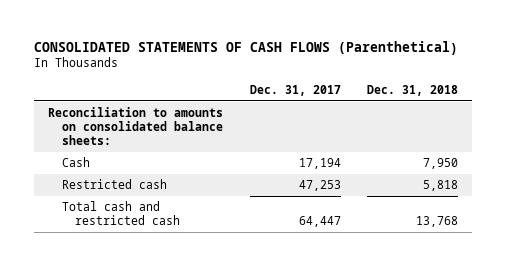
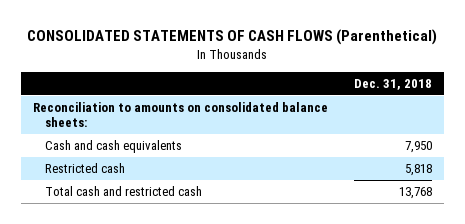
- | Dec. 31, 2017 | Dec. 31, 2018
+ | Dec. 31, 2018
- Cash | 17,194 | 7,950
+ Cash and cash equivalents | 7,950

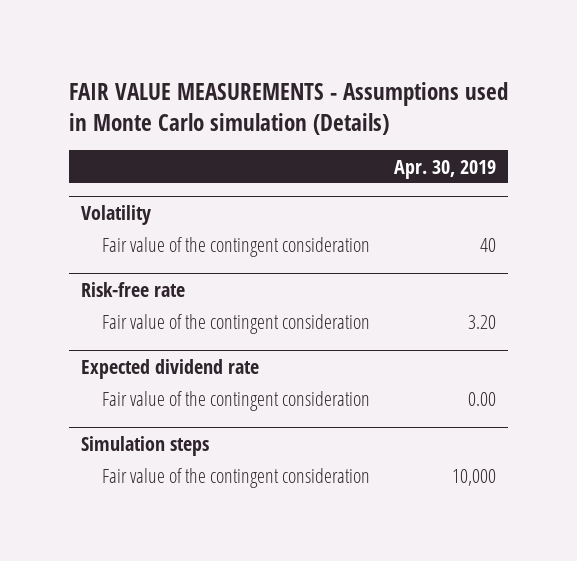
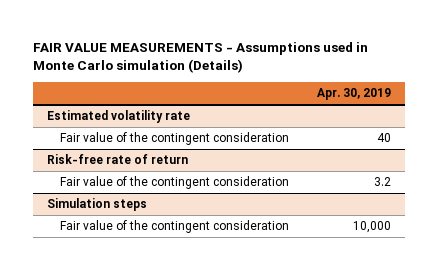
- Volatility
+ Estimated volatility rate
- Risk-free rate
- Fair value of the contingent consideration | 3.20
- Expected dividend rate
- Fair value of the contingent consideration | 0.00
+ Risk-free rate of return
+ Fair value of the contingent consideration | 3.2

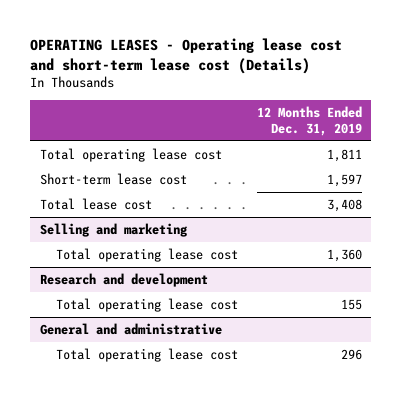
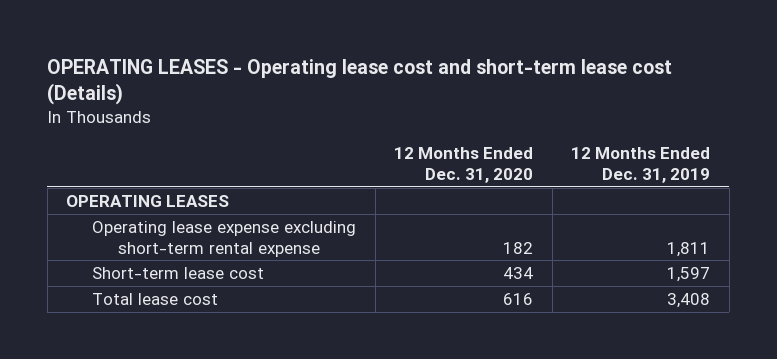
- | 12 Months Ended Dec. 31, 2019
+ | 12 Months Ended Dec. 31, 2020 | 12 Months Ended Dec. 31, 2019
- Total operating lease cost | 1,811
+ OPERATING LEASES
+ Operating lease expense excluding short-term rental expense | 182 | 1,811
- Selling and marketing
- Total operating lease cost | 1,360
- Research and development
- Total operating lease cost | 155
- General and administrative
- Total operating lease cost | 296

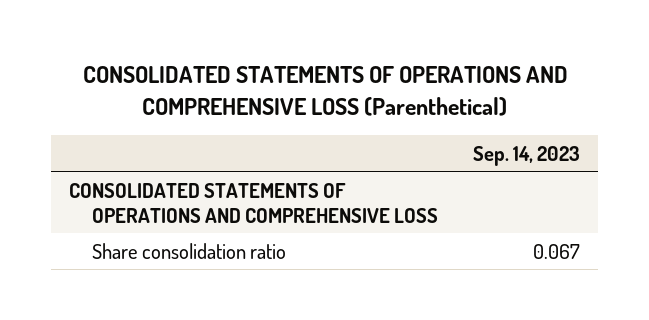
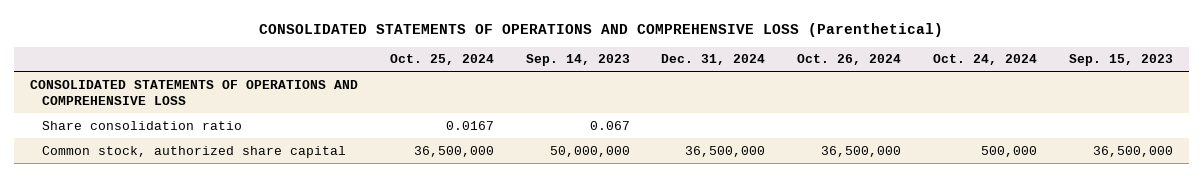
- | Sep. 14, 2023
+ | Oct. 25, 2024 | Sep. 14, 2023 | Dec. 31, 2024 | Oct. 26, 2024 | Oct. 24, 2024 | Sep. 15, 2023
+ Common stock, authorized share capital | 36,500,000 | 50,000,000 | 36,500,000 | 36,500,000 | 500,000 | 36,500,000

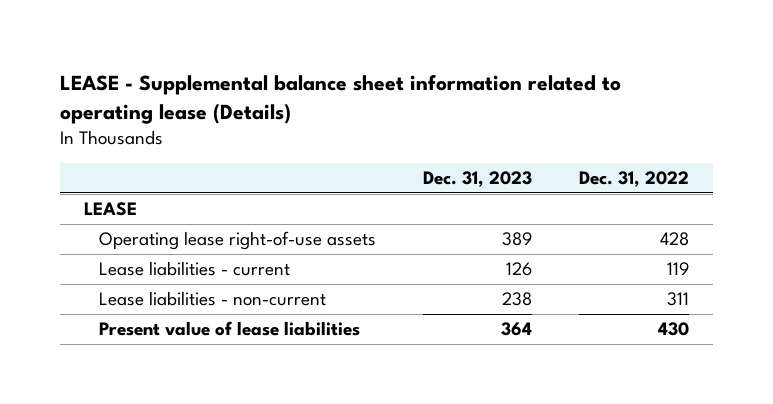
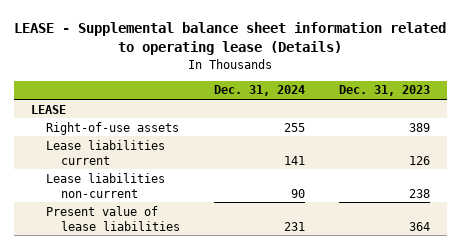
- | Dec. 31, 2023 | Dec. 31, 2022
+ | Dec. 31, 2024 | Dec. 31, 2023
- Operating lease right-of-use assets | 389 | 428
- Lease liabilities - current | 126 | 119
- Lease liabilities - non-current | 238 | 311
+ Right-of-use assets | 255 | 389
+ Lease liabilities current | 141 | 126
+ Lease liabilities non-current | 90 | 238

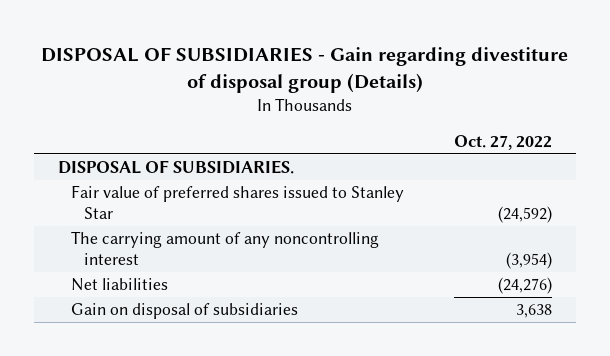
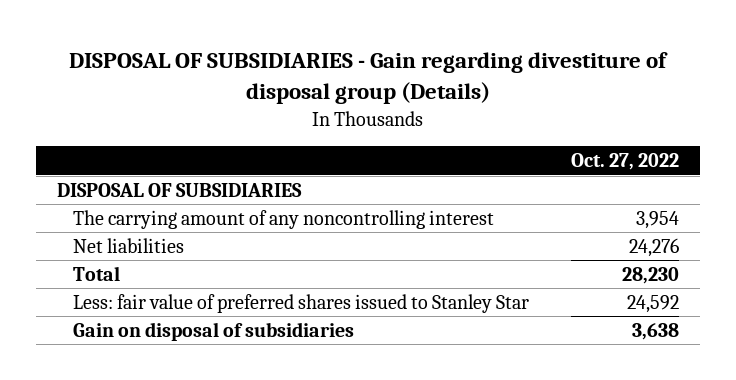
- DISPOSAL OF SUBSIDIARIES.
- Fair value of preferred shares issued to Stanley Star | (24,592)
- The carrying amount of any noncontrolling interest | (3,954)
- Net liabilities | (24,276)
+ DISPOSAL OF SUBSIDIARIES
+ The carrying amount of any noncontrolling interest | 3,954
+ Net liabilities | 24,276
+ Total | 28,230
+ Less: fair value of preferred shares issued to Stanley Star | 24,592

